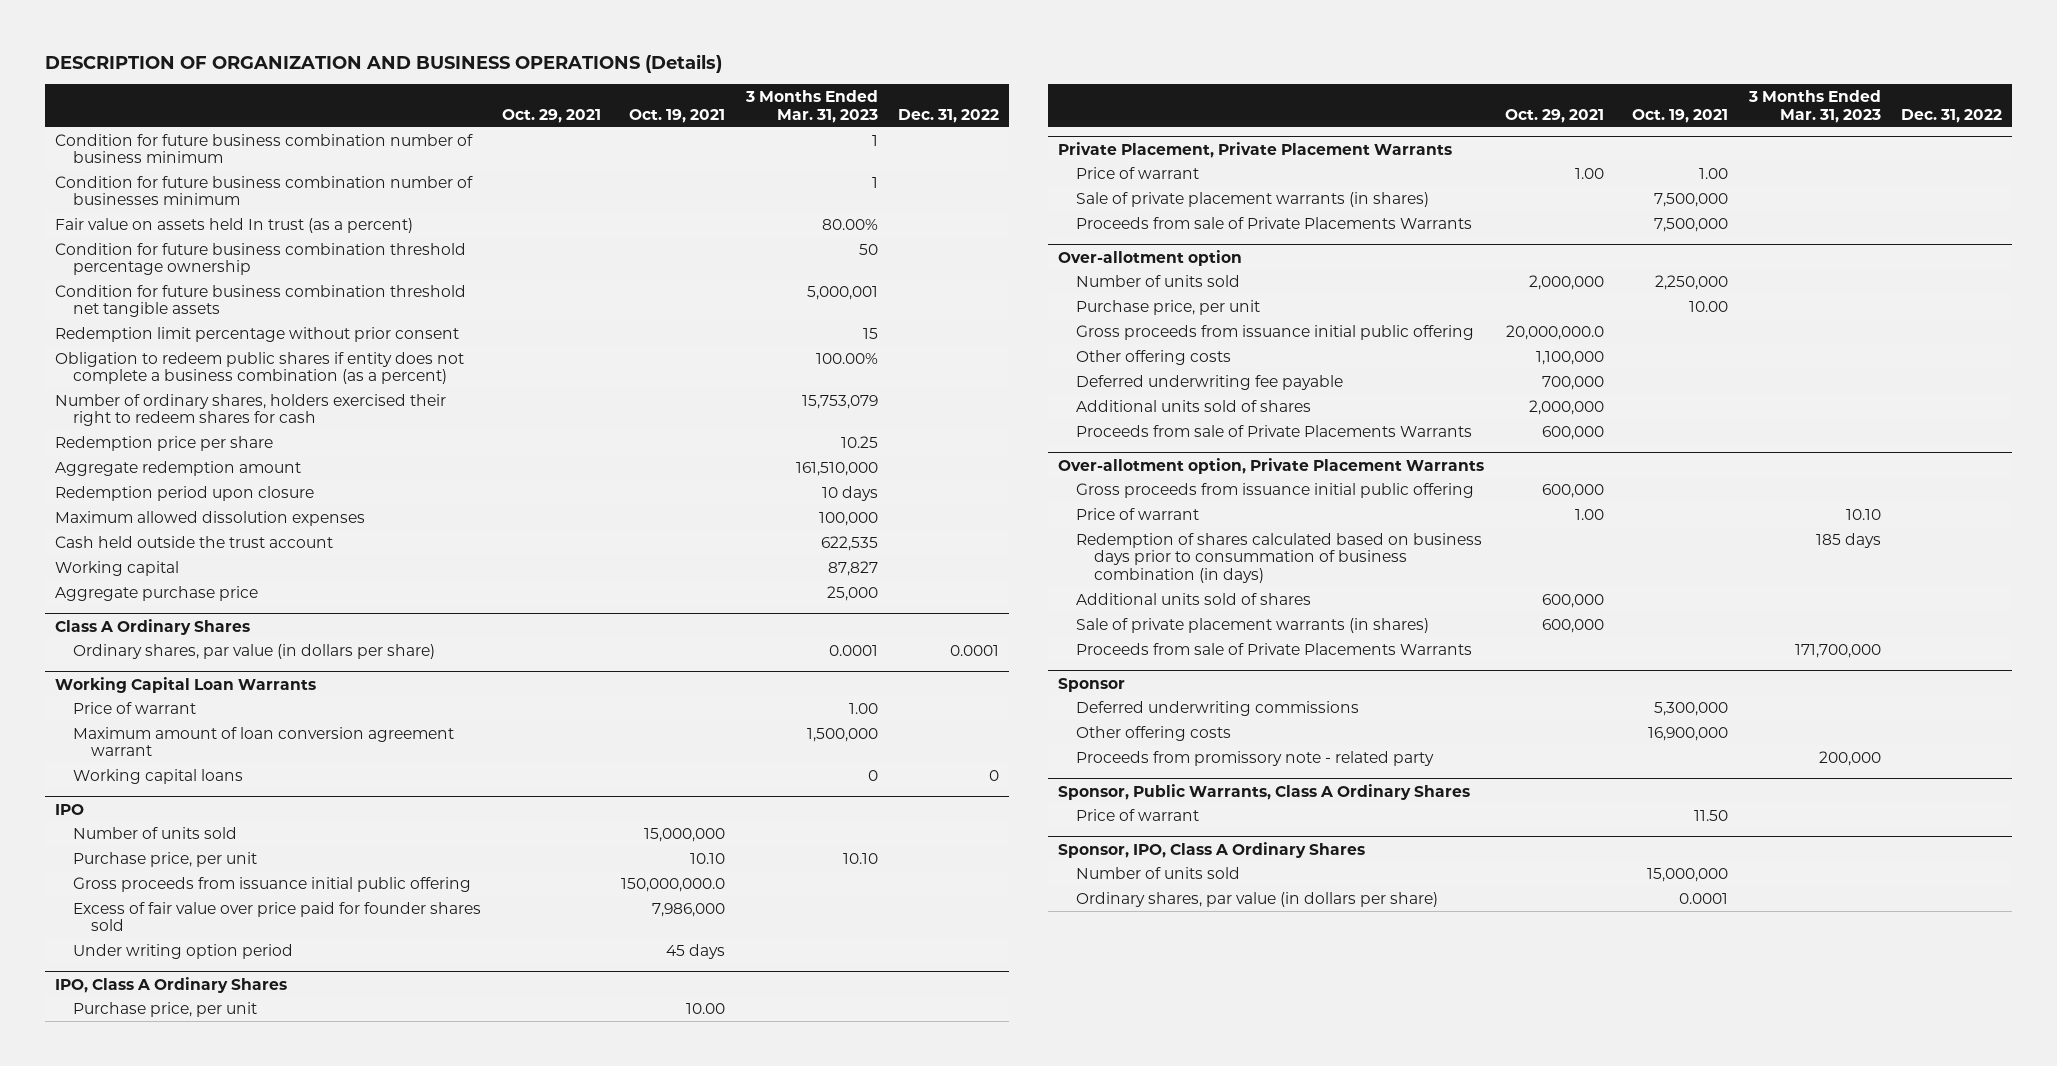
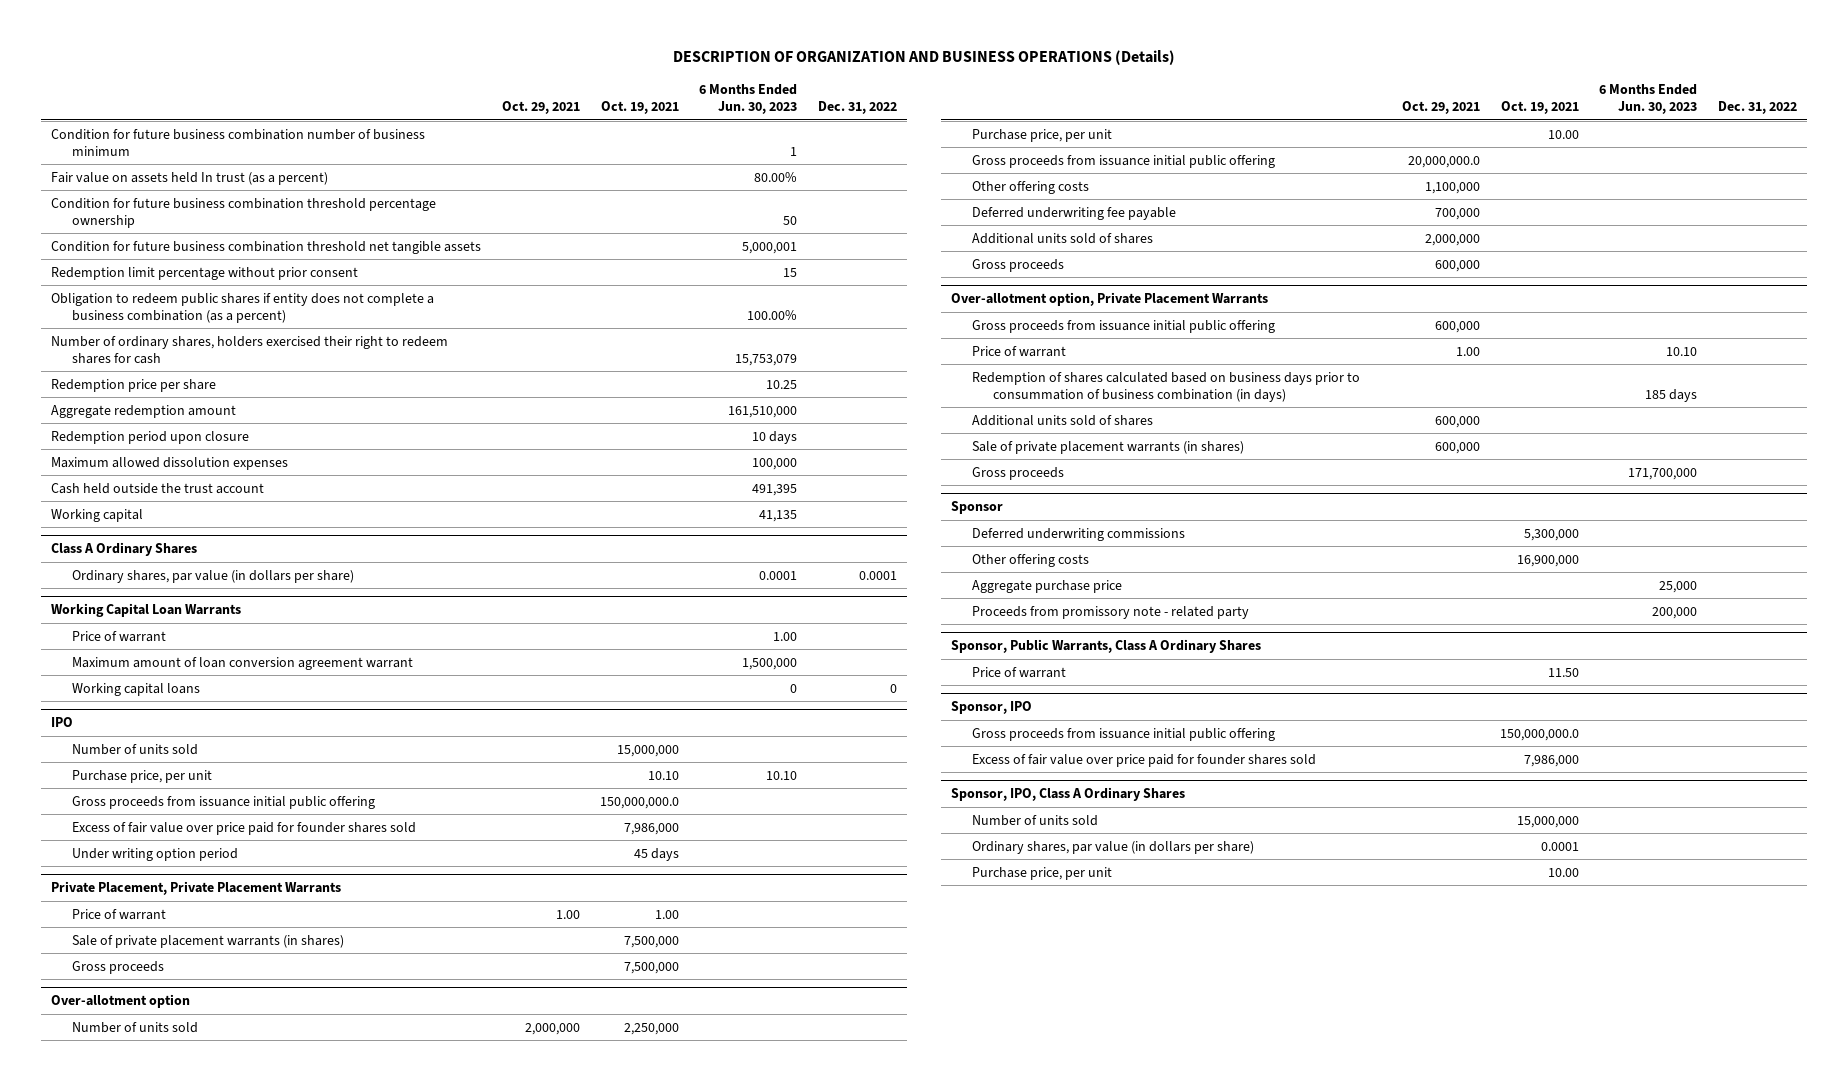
- | Oct. 29, 2021 | Oct. 19, 2021 | 3 Months Ended Mar. 31, 2023 | Dec. 31, 2022
+ | Oct. 29, 2021 | Oct. 19, 2021 | 6 Months Ended Jun. 30, 2023 | Dec. 31, 2022
- Condition for future business combination number of businesses minimum | | | 1 |
- Aggregate purchase price | | | 25,000 |
- IPO, Class A Ordinary Shares
- Purchase price, per unit | | 10.00 | |
@ Private Placement, Private Placement Warrants
- Proceeds from sale of Private Placements Warrants | | 7,500,000 | |
+ Gross proceeds | | 7,500,000 | |
@ Over-allotment option
- Proceeds from sale of Private Placements Warrants | 600,000 | | |
+ Gross proceeds | 600,000 | | |
@ Over-allotment option, Private Placement Warrants
- Proceeds from sale of Private Placements Warrants | | | 171,700,000 |
+ Gross proceeds | | | 171,700,000 |
@ Sponsor
+ Aggregate purchase price | | | 25,000 |
+ Sponsor, IPO
+ Gross proceeds from issuance initial public offering | | 150,000,000.0 | |
+ Excess of fair value over price paid for founder shares sold | | 7,986,000 | |
@ Sponsor, IPO, Class A Ordinary Shares
+ Purchase price, per unit | | 10.00 | |

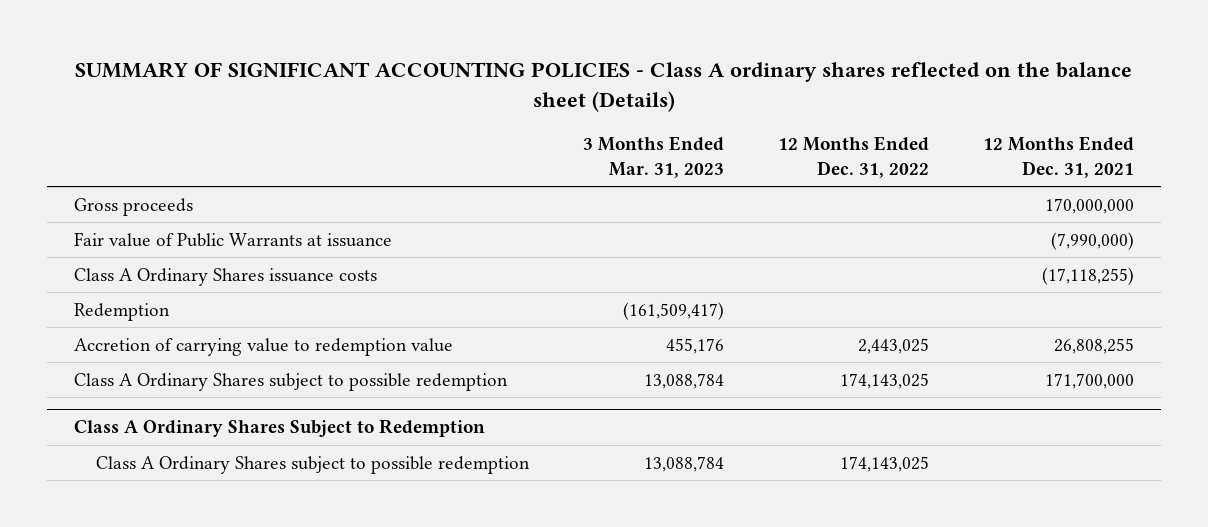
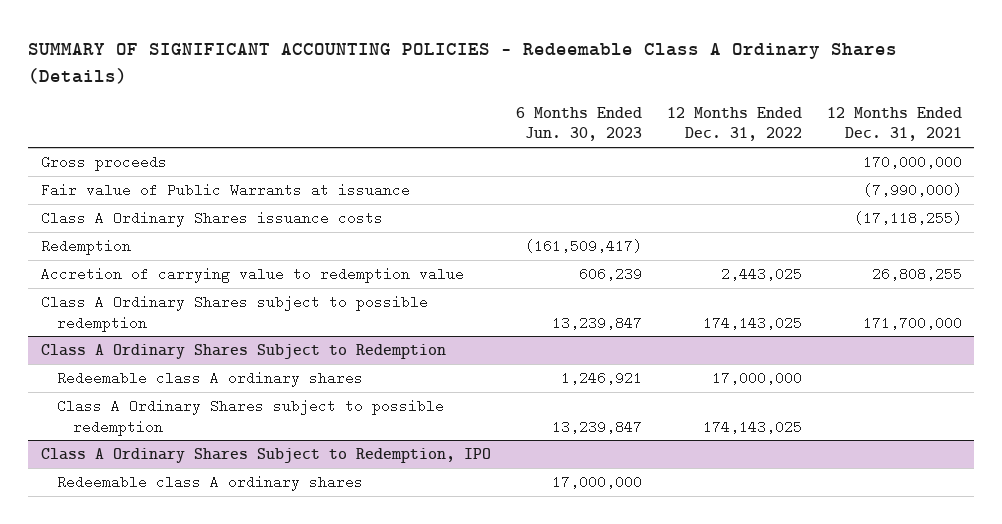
- SUMMARY OF SIGNIFICANT ACCOUNTING POLICIES - Class A ordinary shares reflected on the balance sheet (Details)
+ SUMMARY OF SIGNIFICANT ACCOUNTING POLICIES - Redeemable Class A Ordinary Shares (Details)
- | 3 Months Ended Mar. 31, 2023 | 12 Months Ended Dec. 31, 2022 | 12 Months Ended Dec. 31, 2021
+ | 6 Months Ended Jun. 30, 2023 | 12 Months Ended Dec. 31, 2022 | 12 Months Ended Dec. 31, 2021
@ Class A Ordinary Shares Subject to Redemption
+ Redeemable class A ordinary shares | 1,246,921 | 17,000,000 |
+ Class A Ordinary Shares Subject to Redemption, IPO
+ Redeemable class A ordinary shares | 17,000,000 | |

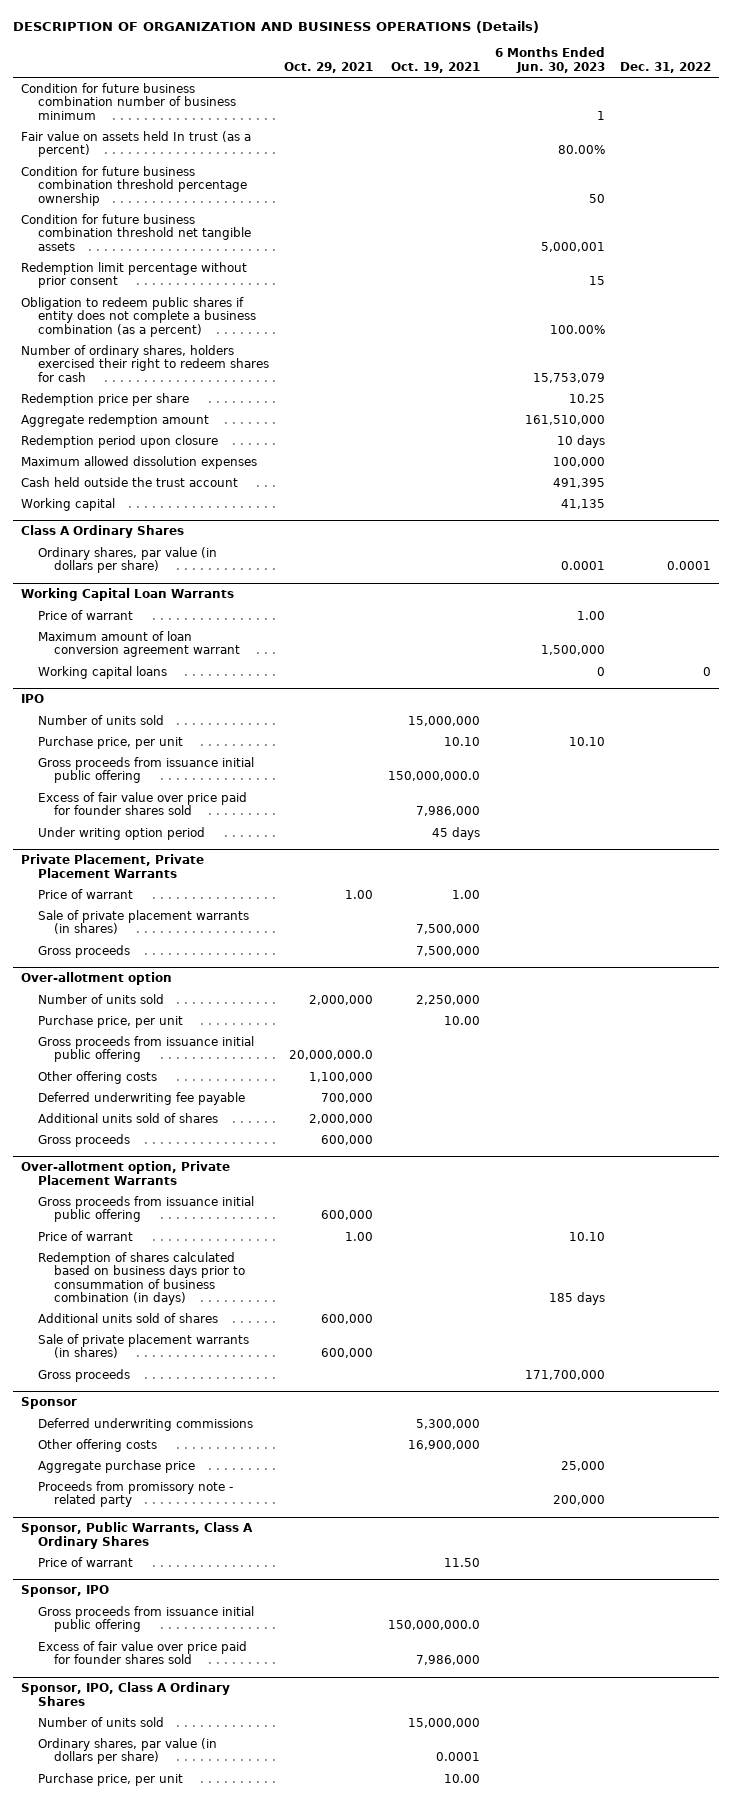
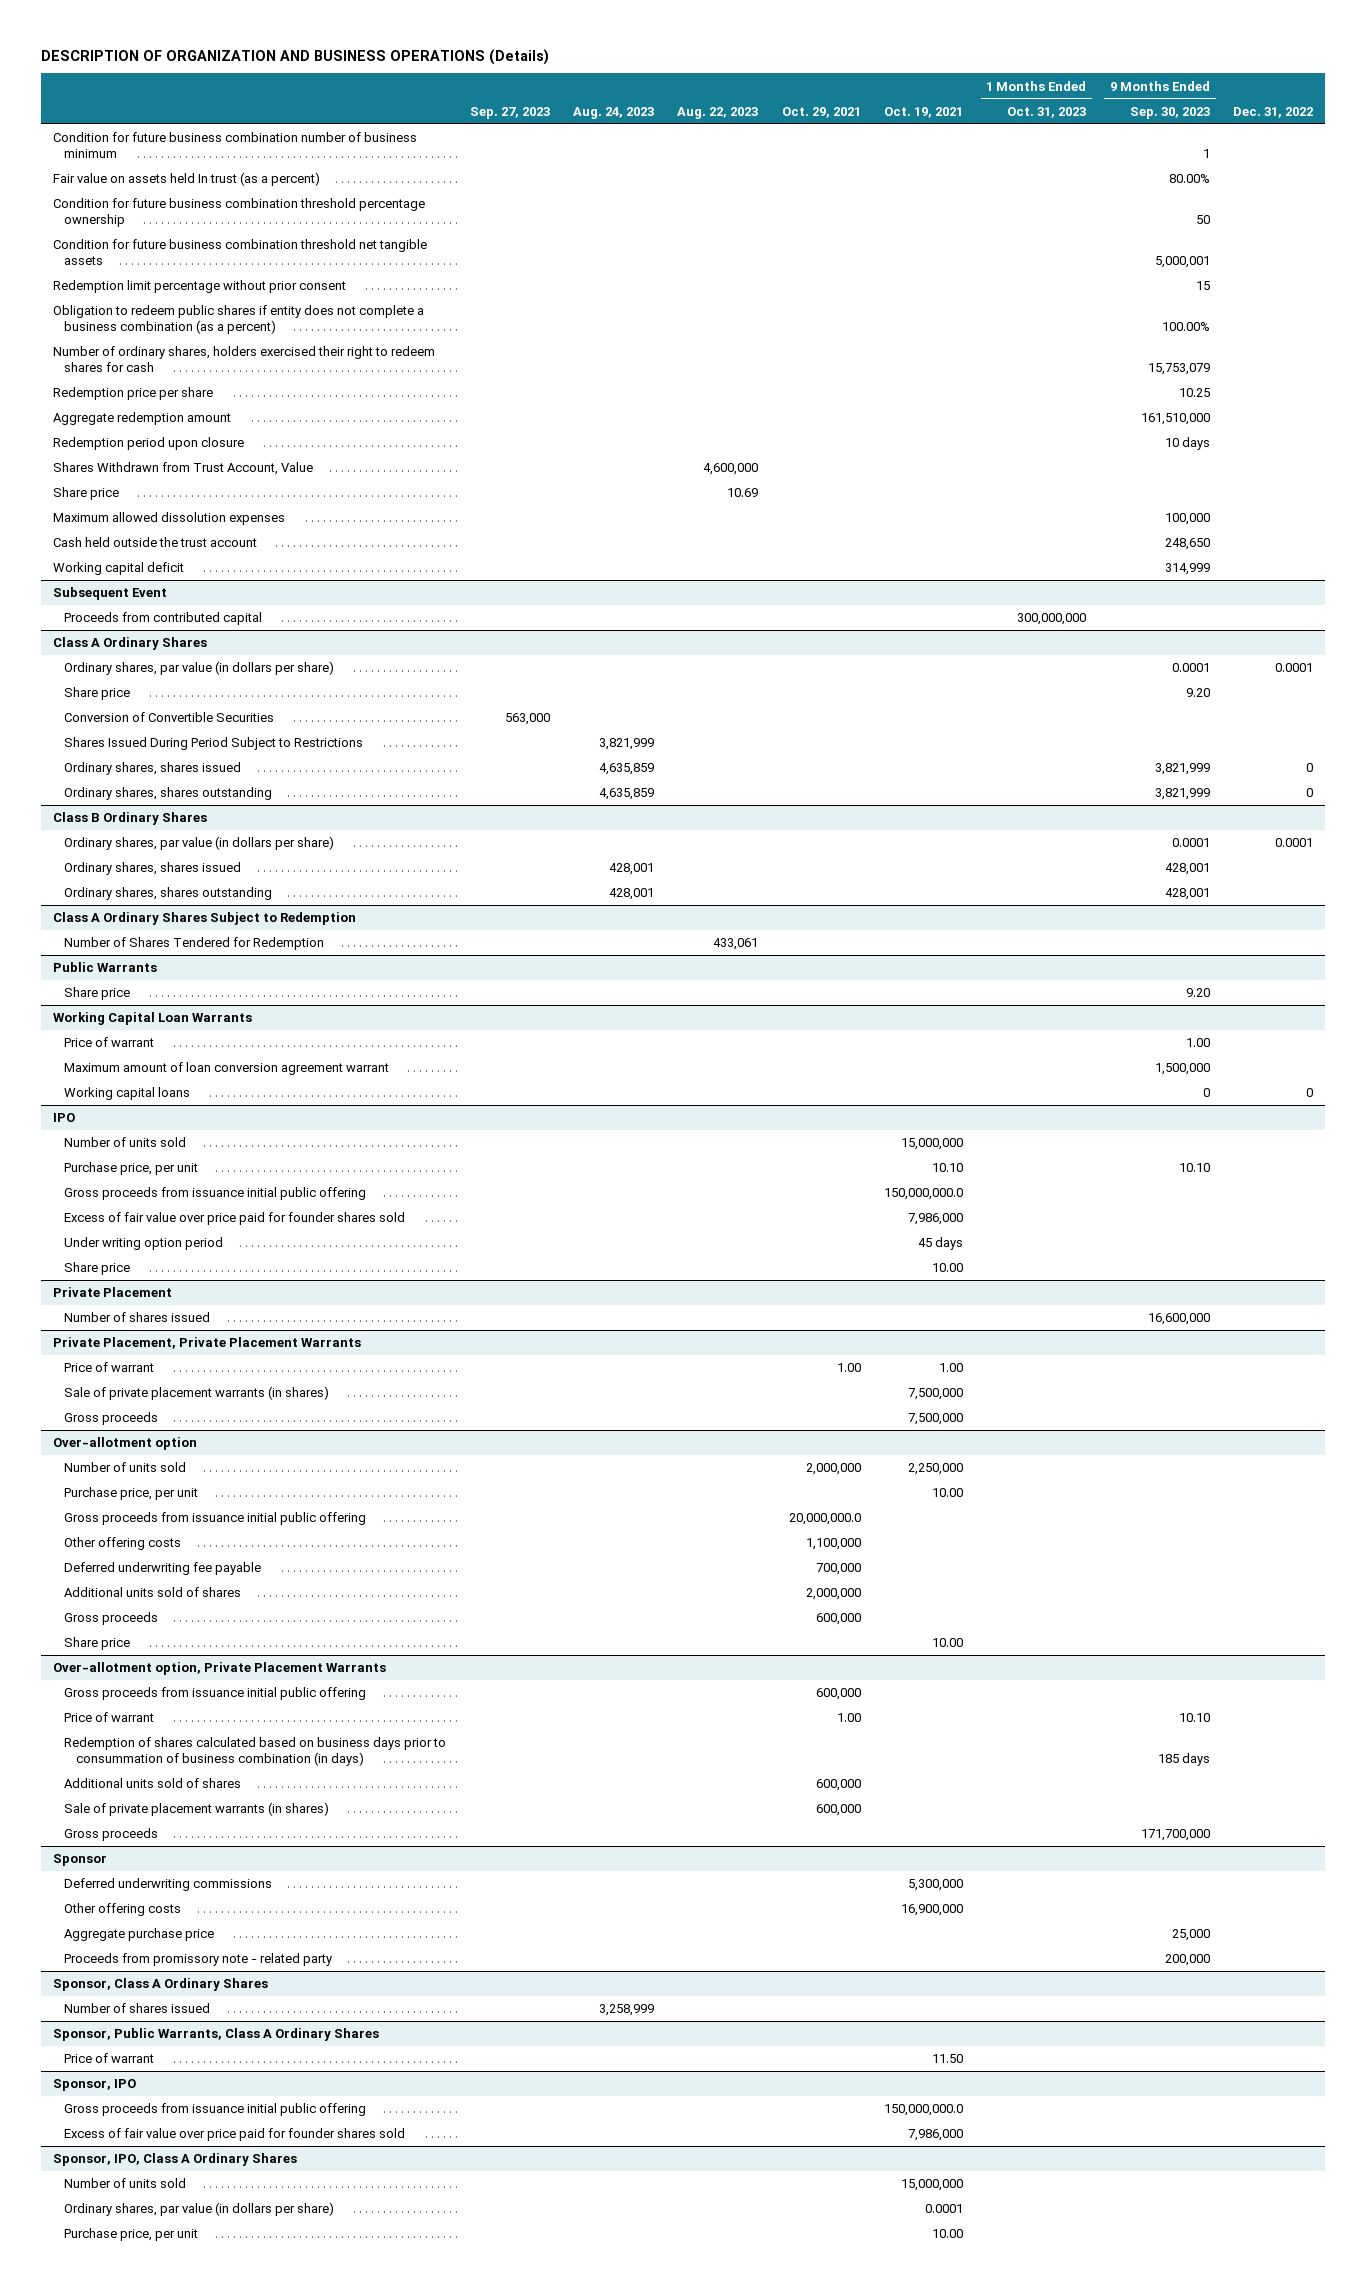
- | Oct. 29, 2021 | Oct. 19, 2021 | 6 Months Ended Jun. 30, 2023 | Dec. 31, 2022
+ | Sep. 27, 2023 | Aug. 24, 2023 | Aug. 22, 2023 | Oct. 29, 2021 | Oct. 19, 2021 | 1 Months Ended Oct. 31, 2023 | 9 Months Ended Sep. 30, 2023 | Dec. 31, 2022
+ Shares Withdrawn from Trust Account, Value | | | 4,600,000 | | | | |
+ Share price | | | 10.69 | | | | |
- Working capital | | | 41,135 |
+ Working capital deficit | | | | | | | 314,999 |
+ Subsequent Event
+ Proceeds from contributed capital | | | | | | 300,000,000 | |
@ Class A Ordinary Shares
+ Share price | | | | | | | 9.20 |
+ Conversion of Convertible Securities | 563,000 | | | | | | |
+ Shares Issued During Period Subject to Restrictions | | 3,821,999 | | | | | |
+ Ordinary shares, shares issued | | 4,635,859 | | | | | 3,821,999 | 0
+ Ordinary shares, shares outstanding | | 4,635,859 | | | | | 3,821,999 | 0
+ Class B Ordinary Shares
+ Ordinary shares, par value (in dollars per share) | | | | | | | 0.0001 | 0.0001
+ Ordinary shares, shares issued | | 428,001 | | | | | 428,001 |
+ Ordinary shares, shares outstanding | | 428,001 | | | | | 428,001 |
+ Class A Ordinary Shares Subject to Redemption
+ Number of Shares Tendered for Redemption | | | 433,061 | | | | |
+ Public Warrants
+ Share price | | | | | | | 9.20 |
@ IPO
+ Share price | | | | | 10.00 | | |
+ Private Placement
+ Number of shares issued | | | | | | | 16,600,000 |
@ Over-allotment option
+ Share price | | | | | 10.00 | | |
+ Sponsor, Class A Ordinary Shares
+ Number of shares issued | | 3,258,999 | | | | | |

